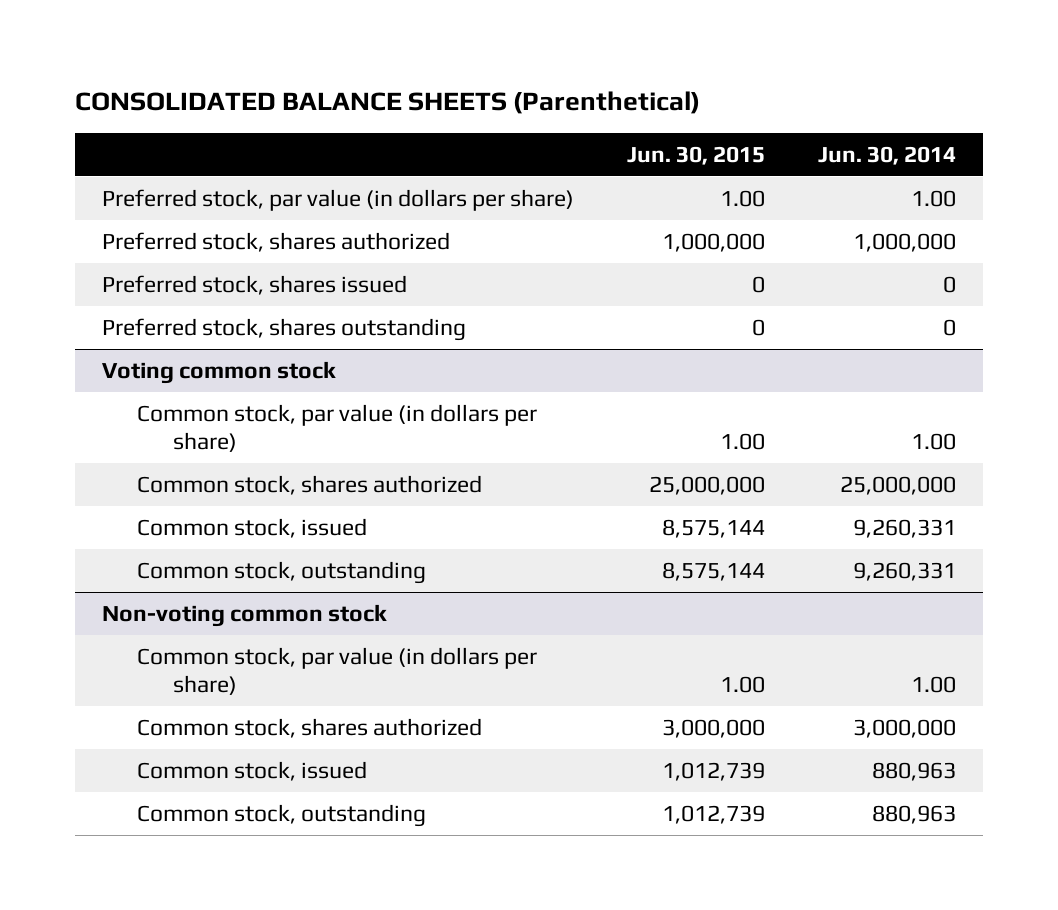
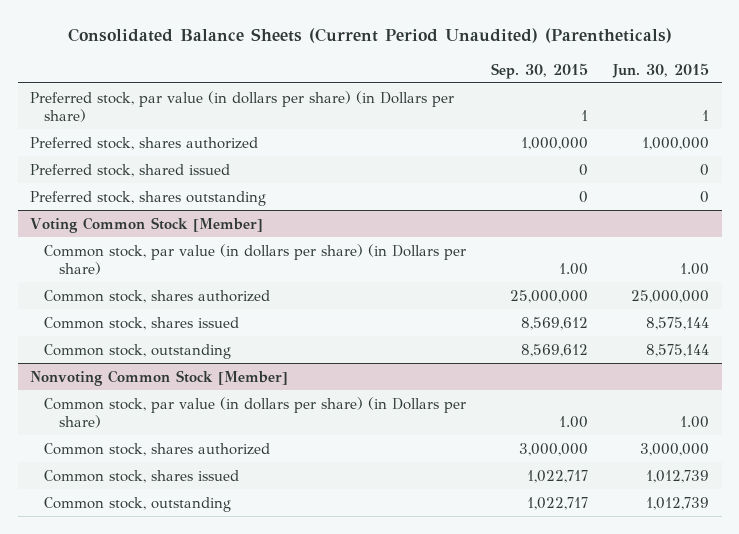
- CONSOLIDATED BALANCE SHEETS (Parenthetical)
+ Consolidated Balance Sheets (Current Period Unaudited) (Parentheticals)
- | Jun. 30, 2015 | Jun. 30, 2014
+ | Sep. 30, 2015 | Jun. 30, 2015
- Preferred stock, par value (in dollars per share) | 1.00 | 1.00
+ Preferred stock, par value (in dollars per share) (in Dollars per share) | 1 | 1
- Preferred stock, shares issued | 0 | 0
+ Preferred stock, shared issued | 0 | 0
- Voting common stock
- Common stock, par value (in dollars per share) | 1.00 | 1.00
+ Voting Common Stock [Member]
+ Common stock, par value (in dollars per share) (in Dollars per share) | 1.00 | 1.00
- Common stock, issued | 8,575,144 | 9,260,331
+ Common stock, shares issued | 8,569,612 | 8,575,144
- Non-voting common stock
- Common stock, par value (in dollars per share) | 1.00 | 1.00
+ Nonvoting Common Stock [Member]
+ Common stock, par value (in dollars per share) (in Dollars per share) | 1.00 | 1.00
- Common stock, issued | 1,012,739 | 880,963
+ Common stock, shares issued | 1,022,717 | 1,012,739

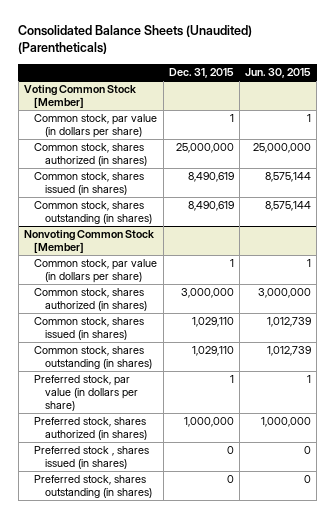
- Consolidated Balance Sheets (Current Period Unaudited) (Parentheticals)
+ Consolidated Balance Sheets (Unaudited) (Parentheticals)
- | Sep. 30, 2015 | Jun. 30, 2015
+ | Dec. 31, 2015 | Jun. 30, 2015
- Preferred stock, par value (in dollars per share) (in Dollars per share) | 1 | 1
- Preferred stock, shares authorized | 1,000,000 | 1,000,000
- Preferred stock, shared issued | 0 | 0
- Preferred stock, shares outstanding | 0 | 0
@ Voting Common Stock [Member]
- Common stock, par value (in dollars per share) (in Dollars per share) | 1.00 | 1.00
- Common stock, shares authorized | 25,000,000 | 25,000,000
- Common stock, shares issued | 8,569,612 | 8,575,144
- Common stock, outstanding | 8,569,612 | 8,575,144
+ Common stock, par value (in dollars per share) | 1 | 1
+ Common stock, shares authorized (in shares) | 25,000,000 | 25,000,000
+ Common stock, shares issued (in shares) | 8,490,619 | 8,575,144
+ Common stock, shares outstanding (in shares) | 8,490,619 | 8,575,144
@ Nonvoting Common Stock [Member]
- Common stock, par value (in dollars per share) (in Dollars per share) | 1.00 | 1.00
- Common stock, shares authorized | 3,000,000 | 3,000,000
- Common stock, shares issued | 1,022,717 | 1,012,739
- Common stock, outstanding | 1,022,717 | 1,012,739
+ Common stock, par value (in dollars per share) | 1 | 1
+ Common stock, shares authorized (in shares) | 3,000,000 | 3,000,000
+ Common stock, shares issued (in shares) | 1,029,110 | 1,012,739
+ Common stock, shares outstanding (in shares) | 1,029,110 | 1,012,739
+ Preferred stock, par value (in dollars per share) | 1 | 1
+ Preferred stock, shares authorized (in shares) | 1,000,000 | 1,000,000
+ Preferred stock , shares issued (in shares) | 0 | 0
+ Preferred stock, shares outstanding (in shares) | 0 | 0

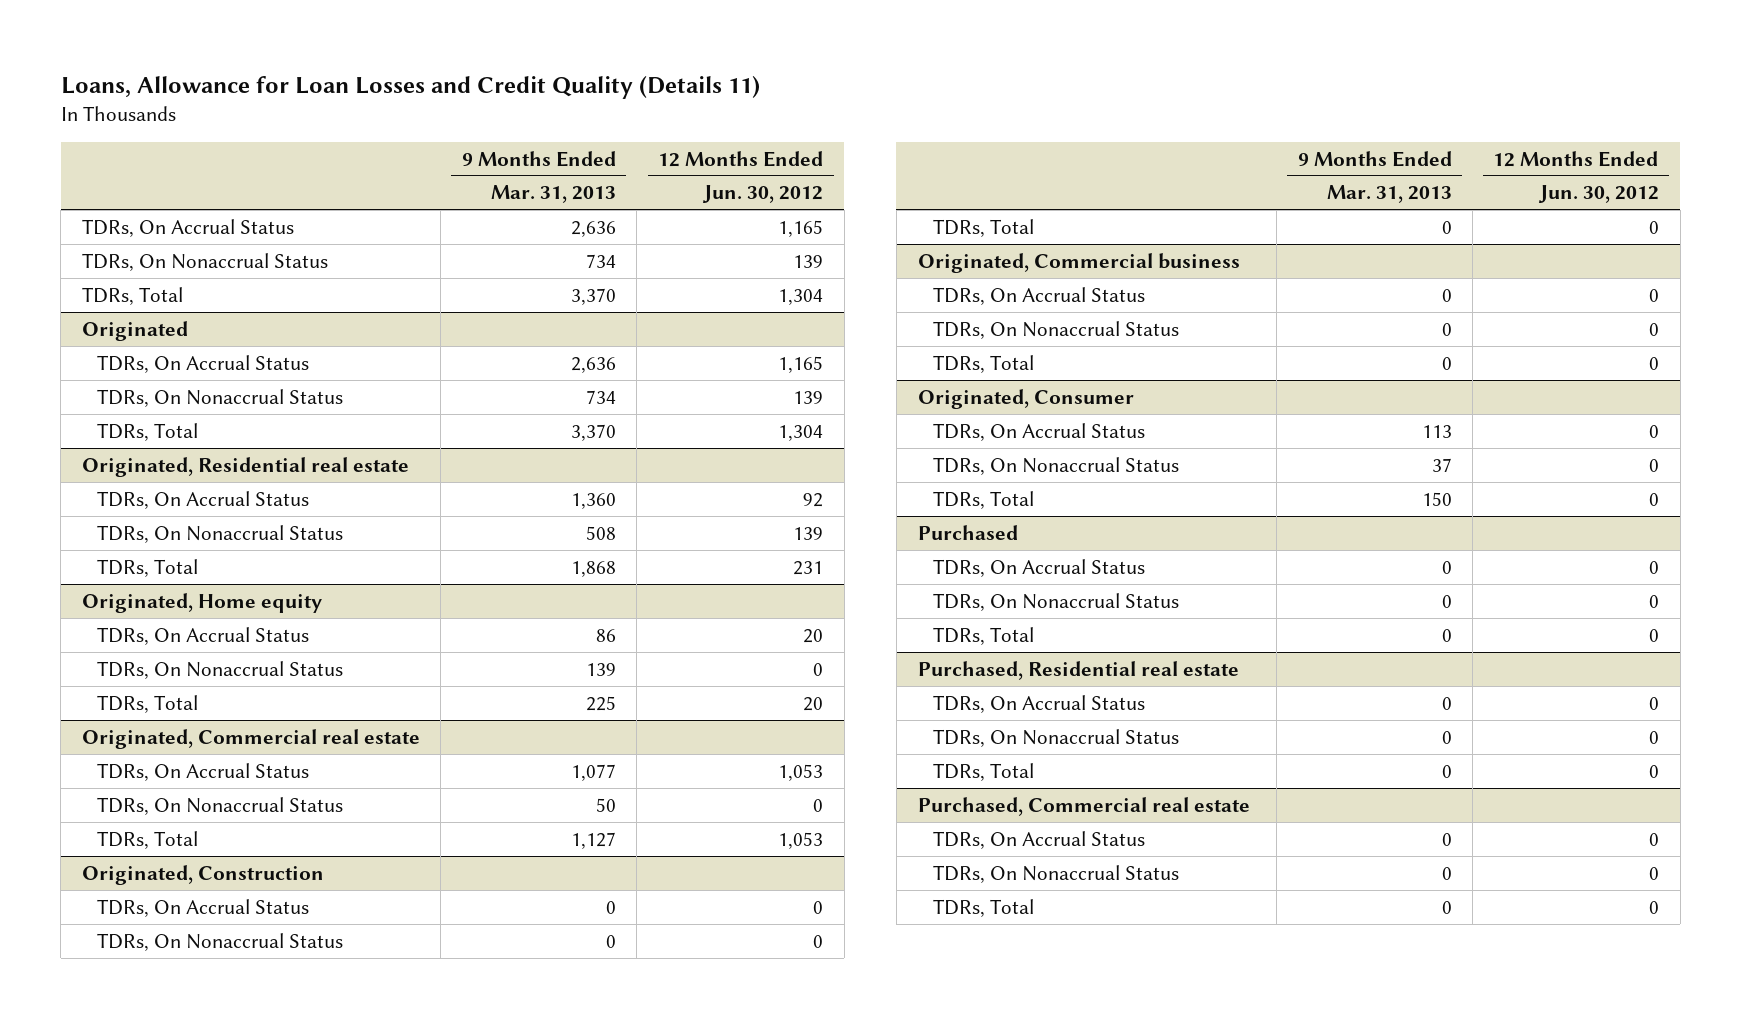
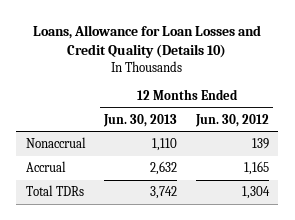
- Loans, Allowance for Loan Losses and Credit Quality (Details 11)
+ Loans, Allowance for Loan Losses and Credit Quality (Details 10)
- | 9 Months Ended Mar. 31, 2013 | 12 Months Ended Jun. 30, 2012
+ | 12 Months Ended Jun. 30, 2013 | 12 Months Ended Jun. 30, 2012
- TDRs, On Accrual Status | 2,636 | 1,165
- TDRs, On Nonaccrual Status | 734 | 139
- TDRs, Total | 3,370 | 1,304
- Originated
- TDRs, On Accrual Status | 2,636 | 1,165
- TDRs, On Nonaccrual Status | 734 | 139
- TDRs, Total | 3,370 | 1,304
- Originated, Residential real estate
- TDRs, On Accrual Status | 1,360 | 92
- TDRs, On Nonaccrual Status | 508 | 139
- TDRs, Total | 1,868 | 231
- Originated, Home equity
- TDRs, On Accrual Status | 86 | 20
- TDRs, On Nonaccrual Status | 139 | 0
- TDRs, Total | 225 | 20
- Originated, Commercial real estate
- TDRs, On Accrual Status | 1,077 | 1,053
- TDRs, On Nonaccrual Status | 50 | 0
- TDRs, Total | 1,127 | 1,053
- Originated, Construction
- TDRs, On Accrual Status | 0 | 0
- TDRs, On Nonaccrual Status | 0 | 0
- TDRs, Total | 0 | 0
- Originated, Commercial business
- TDRs, On Accrual Status | 0 | 0
- TDRs, On Nonaccrual Status | 0 | 0
- TDRs, Total | 0 | 0
- Originated, Consumer
- TDRs, On Accrual Status | 113 | 0
- TDRs, On Nonaccrual Status | 37 | 0
- TDRs, Total | 150 | 0
- Purchased
- TDRs, On Accrual Status | 0 | 0
- TDRs, On Nonaccrual Status | 0 | 0
- TDRs, Total | 0 | 0
- Purchased, Residential real estate
- TDRs, On Accrual Status | 0 | 0
- TDRs, On Nonaccrual Status | 0 | 0
- TDRs, Total | 0 | 0
- Purchased, Commercial real estate
- TDRs, On Accrual Status | 0 | 0
- TDRs, On Nonaccrual Status | 0 | 0
- TDRs, Total | 0 | 0
+ Nonaccrual | 1,110 | 139
+ Accrual | 2,632 | 1,165
+ Total TDRs | 3,742 | 1,304

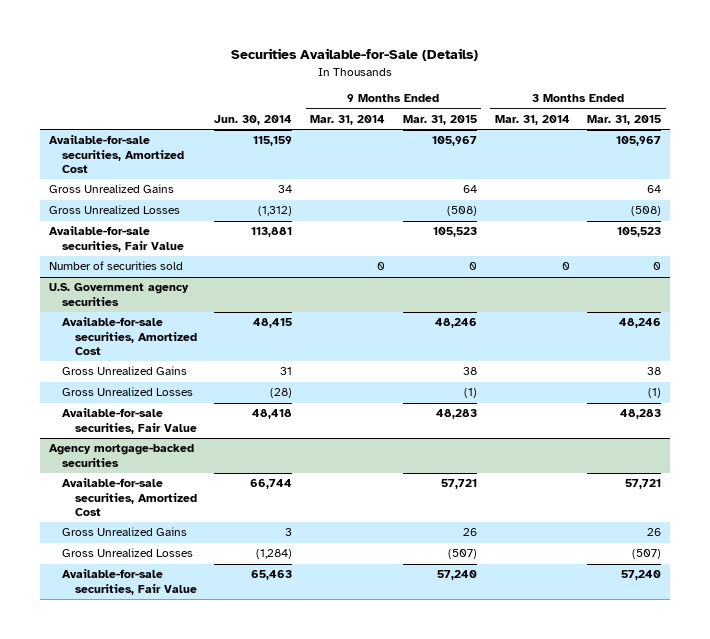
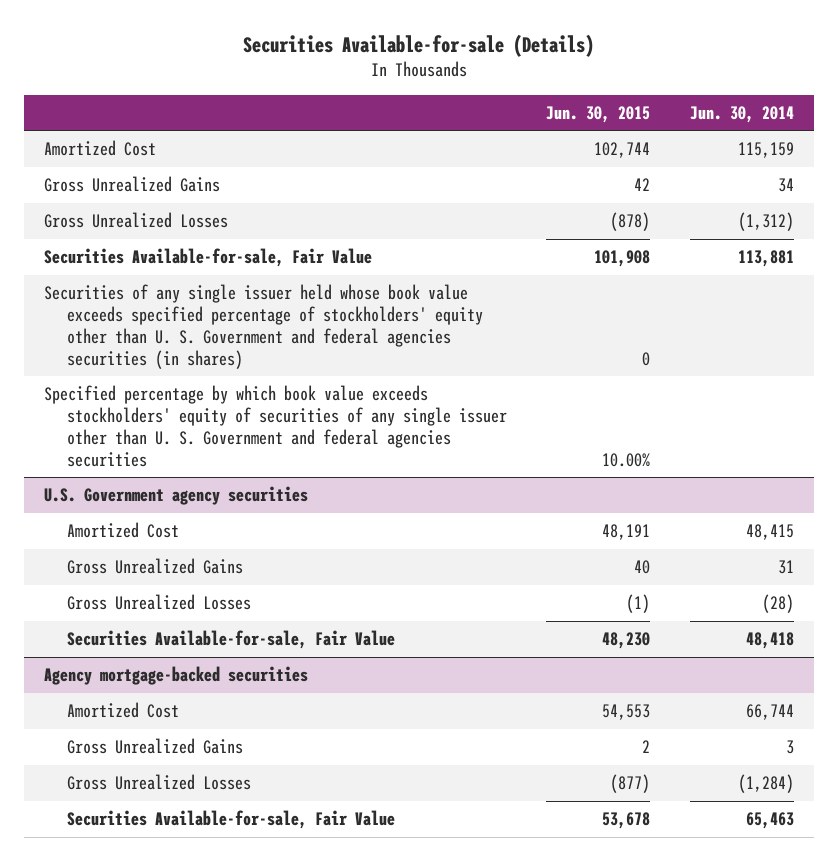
- Securities Available-for-Sale (Details)
+ Securities Available-for-sale (Details)
- | Jun. 30, 2014 | 9 Months Ended Mar. 31, 2014 | 9 Months Ended Mar. 31, 2015 | 3 Months Ended Mar. 31, 2014 | 3 Months Ended Mar. 31, 2015
+ | Jun. 30, 2015 | Jun. 30, 2014
- Available-for-sale securities, Amortized Cost | 115,159 | | 105,967 | | 105,967
+ Amortized Cost | 102,744 | 115,159
- Available-for-sale securities, Fair Value | 113,881 | | 105,523 | | 105,523
- Number of securities sold | | 0 | 0 | 0 | 0
+ Securities Available-for-sale, Fair Value | 101,908 | 113,881
+ Securities of any single issuer held whose book value exceeds specified percentage of stockholders' equity other than U. S. Government and federal agencies securities (in shares) | 0 |
+ Specified percentage by which book value exceeds stockholders' equity of securities of any single issuer other than U. S. Government and federal agencies securities | 10.00% |
@ U.S. Government agency securities
- Available-for-sale securities, Amortized Cost | 48,415 | | 48,246 | | 48,246
+ Amortized Cost | 48,191 | 48,415
- Available-for-sale securities, Fair Value | 48,418 | | 48,283 | | 48,283
+ Securities Available-for-sale, Fair Value | 48,230 | 48,418
@ Agency mortgage-backed securities
- Available-for-sale securities, Amortized Cost | 66,744 | | 57,721 | | 57,721
+ Amortized Cost | 54,553 | 66,744
- Available-for-sale securities, Fair Value | 65,463 | | 57,240 | | 57,240
+ Securities Available-for-sale, Fair Value | 53,678 | 65,463

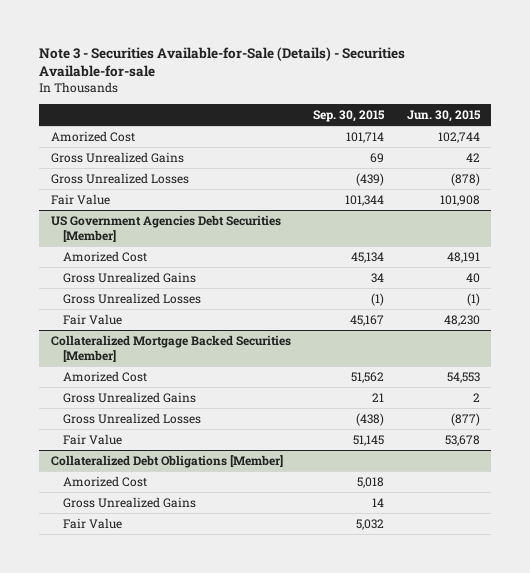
- Securities Available-for-sale (Details)
+ Note 3 - Securities Available-for-Sale (Details) - Securities Available-for-sale
- | Jun. 30, 2015 | Jun. 30, 2014
+ | Sep. 30, 2015 | Jun. 30, 2015
- Amortized Cost | 102,744 | 115,159
+ Amorized Cost | 101,714 | 102,744
- Securities Available-for-sale, Fair Value | 101,908 | 113,881
- Securities of any single issuer held whose book value exceeds specified percentage of stockholders' equity other than U. S. Government and federal agencies securities (in shares) | 0 |
- Specified percentage by which book value exceeds stockholders' equity of securities of any single issuer other than U. S. Government and federal agencies securities | 10.00% |
- U.S. Government agency securities
- Amortized Cost | 48,191 | 48,415
+ Fair Value | 101,344 | 101,908
+ US Government Agencies Debt Securities [Member]
+ Amorized Cost | 45,134 | 48,191
- Securities Available-for-sale, Fair Value | 48,230 | 48,418
- Agency mortgage-backed securities
- Amortized Cost | 54,553 | 66,744
+ Fair Value | 45,167 | 48,230
+ Collateralized Mortgage Backed Securities [Member]
+ Amorized Cost | 51,562 | 54,553
- Securities Available-for-sale, Fair Value | 53,678 | 65,463
+ Fair Value | 51,145 | 53,678
+ Collateralized Debt Obligations [Member]
+ Amorized Cost | 5,018 |
+ Gross Unrealized Gains | 14 |
+ Fair Value | 5,032 |

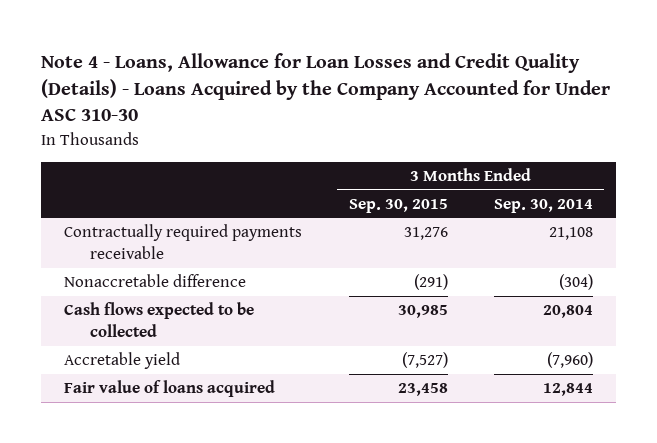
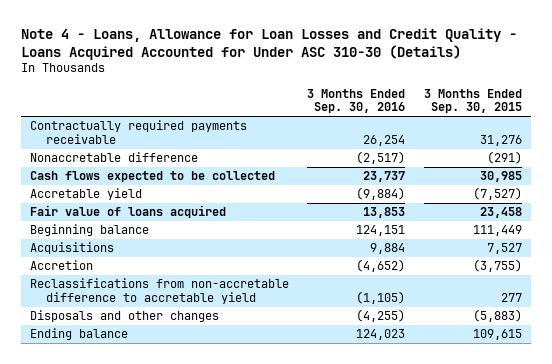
- Note 4 - Loans, Allowance for Loan Losses and Credit Quality (Details) - Loans Acquired by the Company Accounted for Under ASC 310-30
+ Note 4 - Loans, Allowance for Loan Losses and Credit Quality - Loans Acquired Accounted for Under ASC 310-30 (Details)
- | 3 Months Ended Sep. 30, 2015 | 3 Months Ended Sep. 30, 2014
+ | 3 Months Ended Sep. 30, 2016 | 3 Months Ended Sep. 30, 2015
+ Beginning balance | 124,151 | 111,449
+ Acquisitions | 9,884 | 7,527
+ Accretion | (4,652) | (3,755)
+ Reclassifications from non-accretable difference to accretable yield | (1,105) | 277
+ Disposals and other changes | (4,255) | (5,883)
+ Ending balance | 124,023 | 109,615

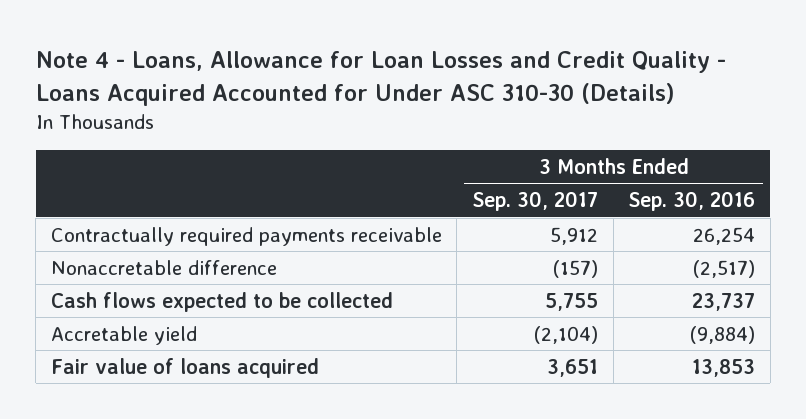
- | 3 Months Ended Sep. 30, 2016 | 3 Months Ended Sep. 30, 2015
+ | 3 Months Ended Sep. 30, 2017 | 3 Months Ended Sep. 30, 2016
- Beginning balance | 124,151 | 111,449
- Acquisitions | 9,884 | 7,527
- Accretion | (4,652) | (3,755)
- Reclassifications from non-accretable difference to accretable yield | (1,105) | 277
- Disposals and other changes | (4,255) | (5,883)
- Ending balance | 124,023 | 109,615

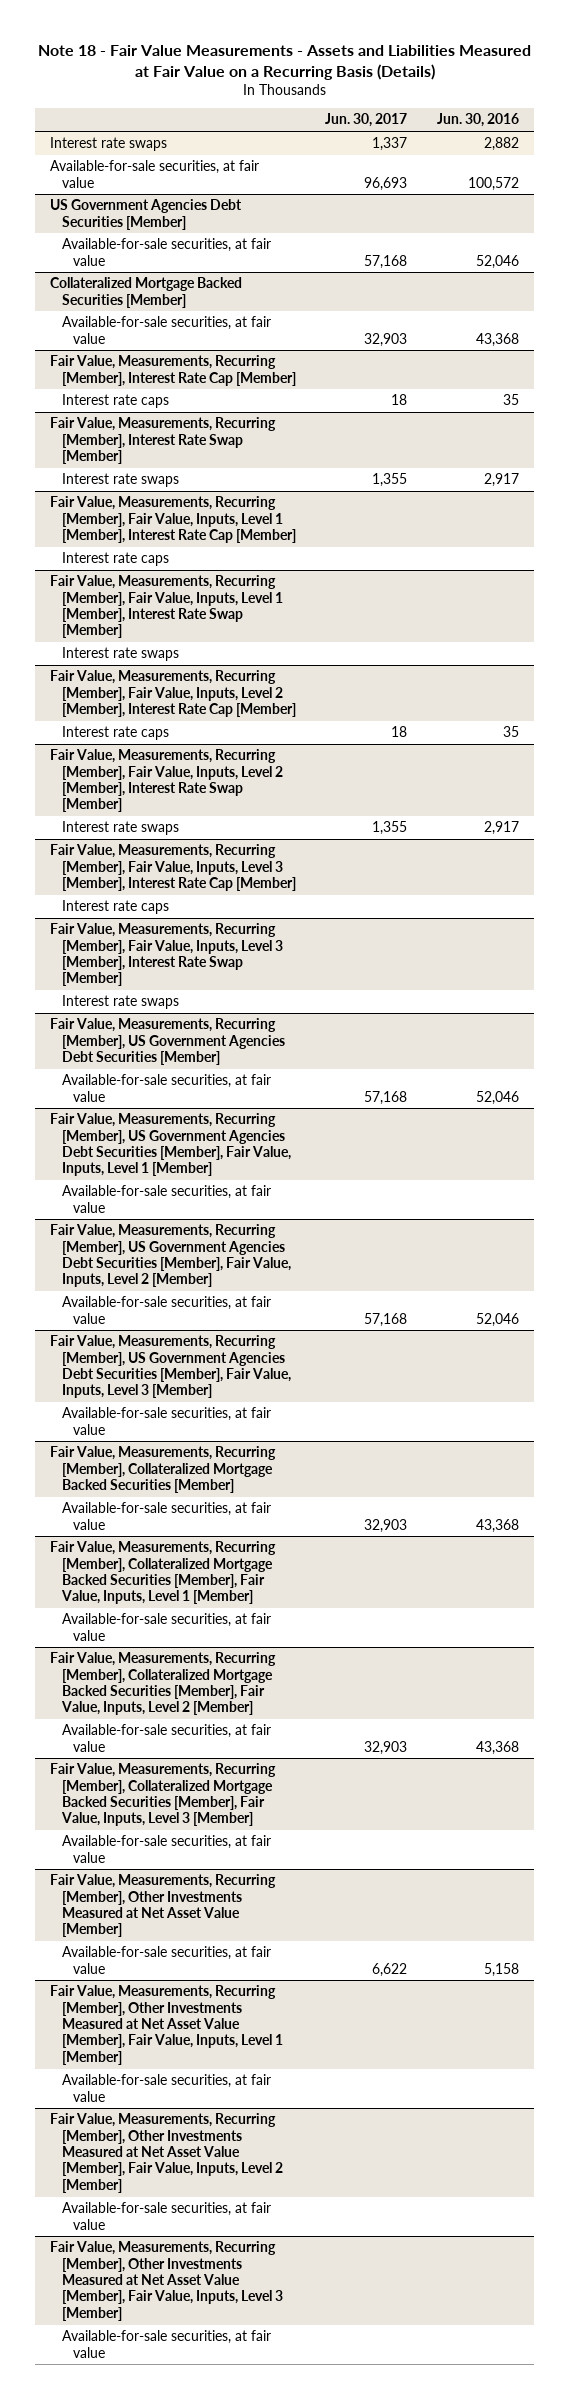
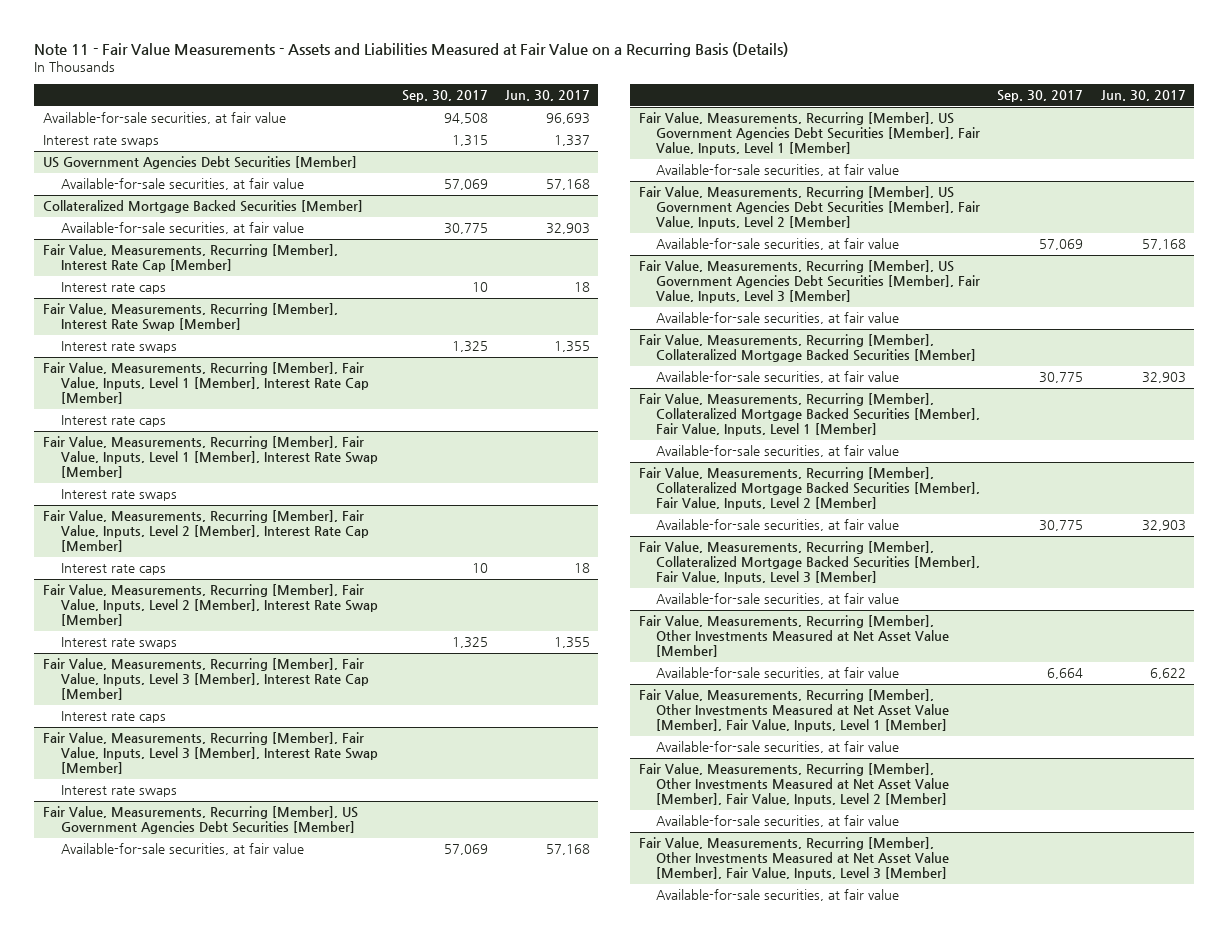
- Note 18 - Fair Value Measurements - Assets and Liabilities Measured at Fair Value on a Recurring Basis (Details)
+ Note 11 - Fair Value Measurements - Assets and Liabilities Measured at Fair Value on a Recurring Basis (Details)
- | Jun. 30, 2017 | Jun. 30, 2016
+ | Sep. 30, 2017 | Jun. 30, 2017
moved down: Interest rate swaps | 1,315 | 1,337

